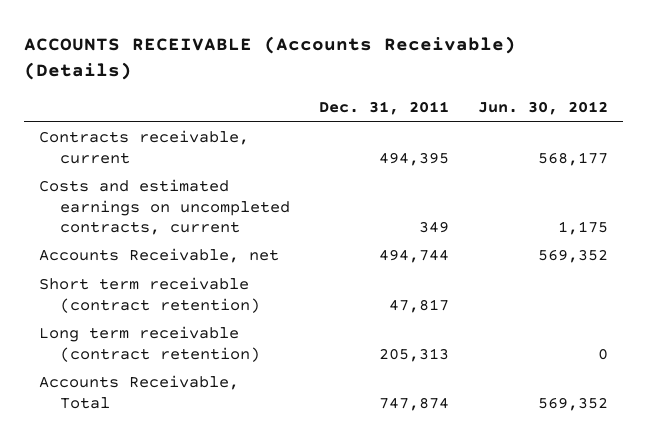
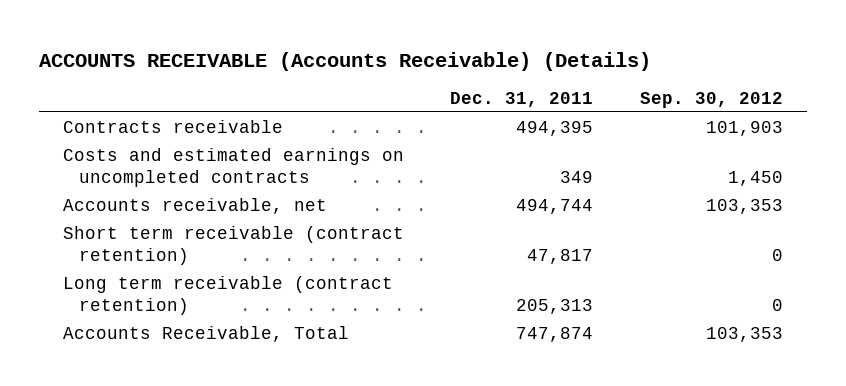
- | Dec. 31, 2011 | Jun. 30, 2012
+ | Dec. 31, 2011 | Sep. 30, 2012
- Contracts receivable, current | 494,395 | 568,177
- Costs and estimated earnings on uncompleted contracts, current | 349 | 1,175
- Accounts Receivable, net | 494,744 | 569,352
+ Contracts receivable | 494,395 | 101,903
+ Costs and estimated earnings on uncompleted contracts | 349 | 1,450
+ Accounts receivable, net | 494,744 | 103,353

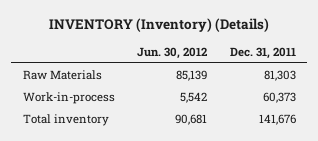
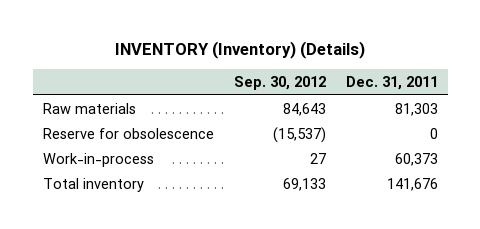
- | Jun. 30, 2012 | Dec. 31, 2011
+ | Sep. 30, 2012 | Dec. 31, 2011
- Raw Materials | 85,139 | 81,303
+ Raw materials | 84,643 | 81,303
+ Reserve for obsolescence | (15,537) | 0

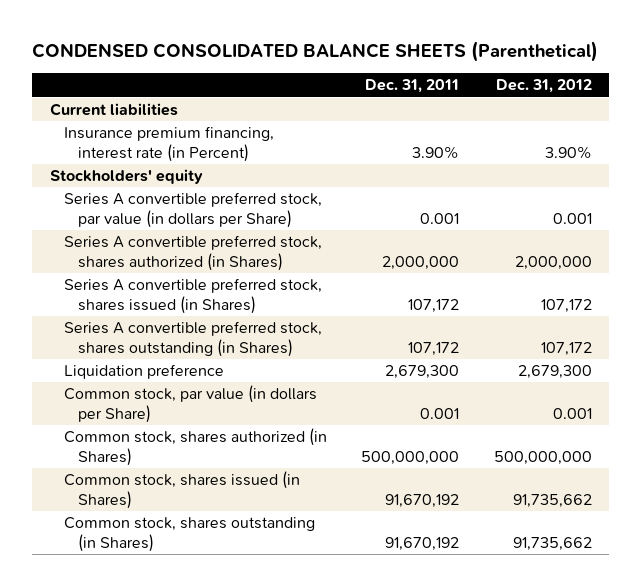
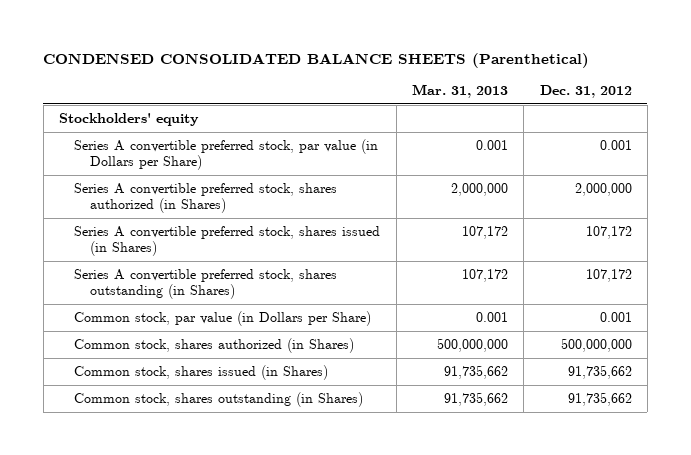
- | Dec. 31, 2011 | Dec. 31, 2012
+ | Mar. 31, 2013 | Dec. 31, 2012
- Current liabilities
- Insurance premium financing, interest rate (in Percent) | 3.90% | 3.90%
- Series A convertible preferred stock, par value (in dollars per Share) | 0.001 | 0.001
+ Series A convertible preferred stock, par value (in Dollars per Share) | 0.001 | 0.001
- Liquidation preference | 2,679,300 | 2,679,300
- Common stock, par value (in dollars per Share) | 0.001 | 0.001
+ Common stock, par value (in Dollars per Share) | 0.001 | 0.001

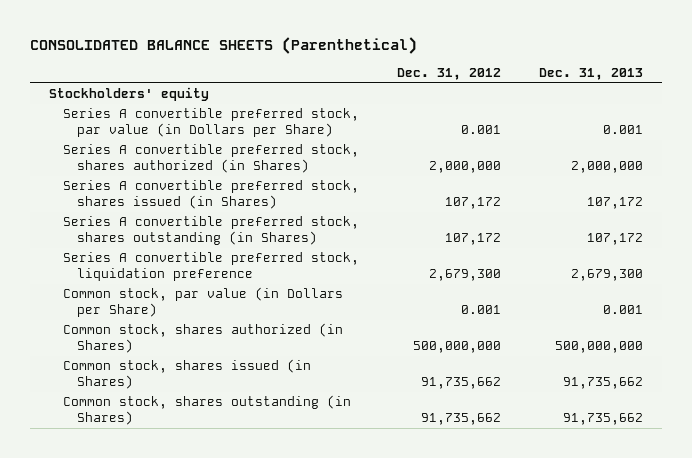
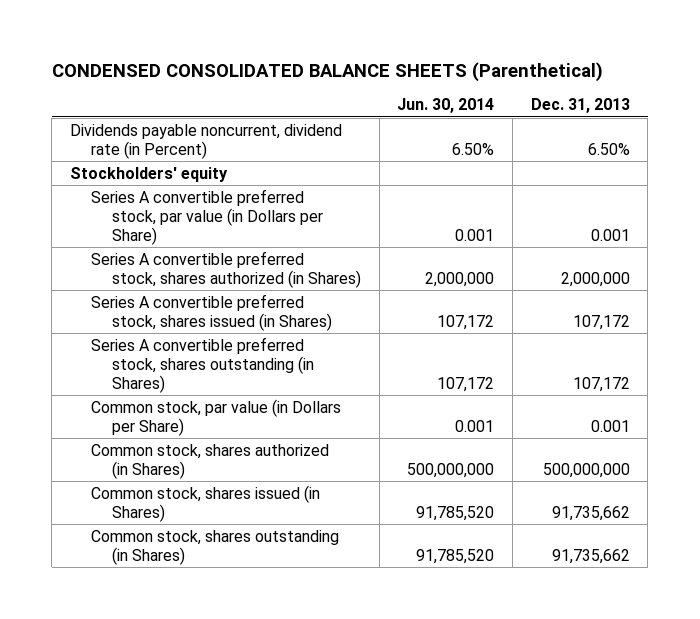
- CONSOLIDATED BALANCE SHEETS (Parenthetical)
+ CONDENSED CONSOLIDATED BALANCE SHEETS (Parenthetical)
- | Dec. 31, 2012 | Dec. 31, 2013
+ | Jun. 30, 2014 | Dec. 31, 2013
+ Dividends payable noncurrent, dividend rate (in Percent) | 6.50% | 6.50%
- Series A convertible preferred stock, liquidation preference | 2,679,300 | 2,679,300

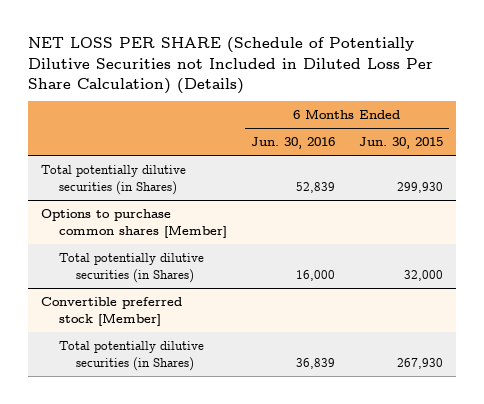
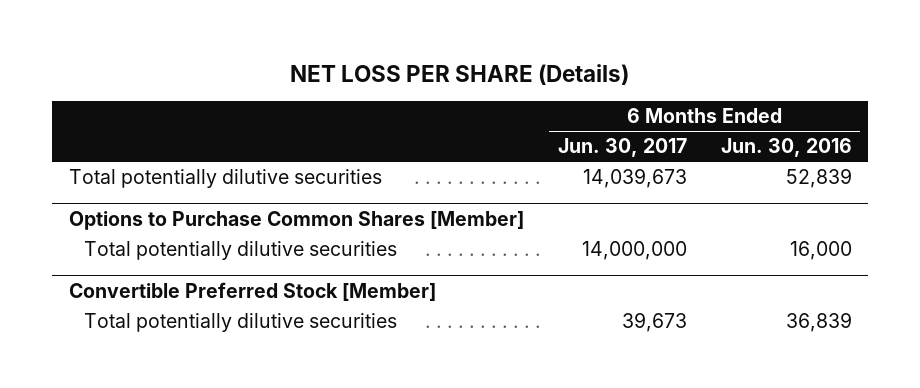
- NET LOSS PER SHARE (Schedule of Potentially Dilutive Securities not Included in Diluted Loss Per Share Calculation) (Details)
+ NET LOSS PER SHARE (Details)
- | 6 Months Ended Jun. 30, 2016 | 6 Months Ended Jun. 30, 2015
+ | 6 Months Ended Jun. 30, 2017 | 6 Months Ended Jun. 30, 2016
- Total potentially dilutive securities (in Shares) | 52,839 | 299,930
- Options to purchase common shares [Member]
- Total potentially dilutive securities (in Shares) | 16,000 | 32,000
- Convertible preferred stock [Member]
- Total potentially dilutive securities (in Shares) | 36,839 | 267,930
+ Total potentially dilutive securities | 14,039,673 | 52,839
+ Options to Purchase Common Shares [Member]
+ Total potentially dilutive securities | 14,000,000 | 16,000
+ Convertible Preferred Stock [Member]
+ Total potentially dilutive securities | 39,673 | 36,839

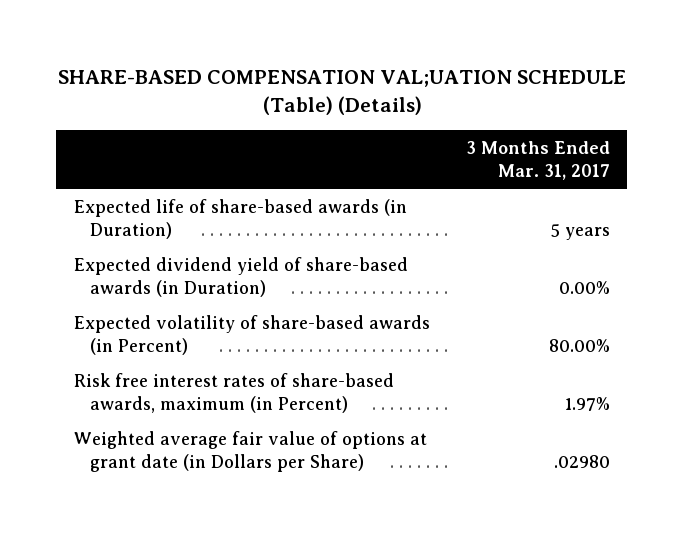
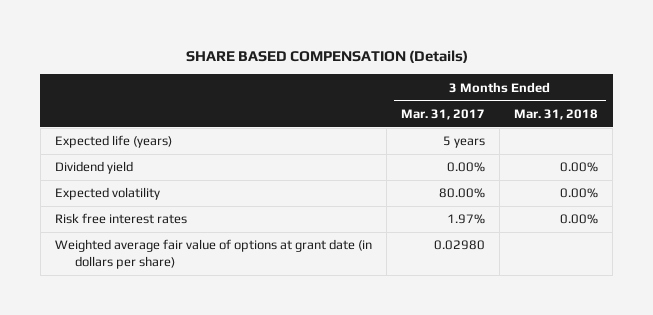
- SHARE-BASED COMPENSATION VAL;UATION SCHEDULE (Table) (Details)
+ SHARE BASED COMPENSATION (Details)
- | 3 Months Ended Mar. 31, 2017
+ | 3 Months Ended Mar. 31, 2017 | 3 Months Ended Mar. 31, 2018
- Expected life of share-based awards (in Duration) | 5 years
- Expected dividend yield of share-based awards (in Duration) | 0.00%
- Expected volatility of share-based awards (in Percent) | 80.00%
- Risk free interest rates of share-based awards, maximum (in Percent) | 1.97%
- Weighted average fair value of options at grant date (in Dollars per Share) | .02980
+ Expected life (years) | 5 years |
+ Dividend yield | 0.00% | 0.00%
+ Expected volatility | 80.00% | 0.00%
+ Risk free interest rates | 1.97% | 0.00%
+ Weighted average fair value of options at grant date (in dollars per share) | 0.02980 |

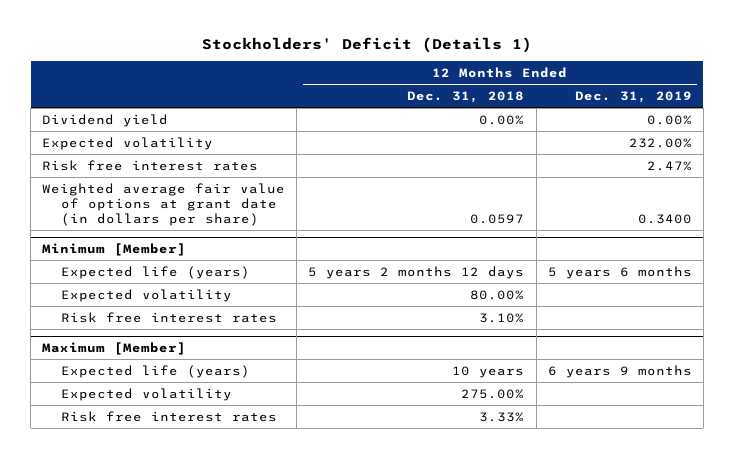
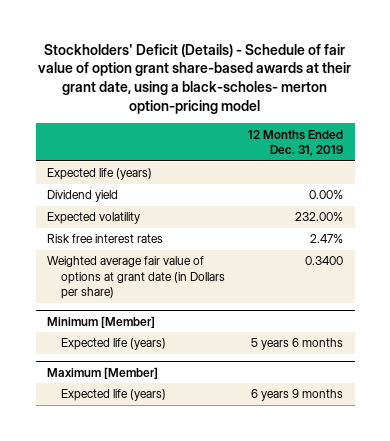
- Stockholders' Deficit (Details 1)
+ Stockholders' Deficit (Details) - Schedule of fair value of option grant share-based awards at their grant date, using a black-scholes- merton option-pricing model
- | 12 Months Ended Dec. 31, 2018 | 12 Months Ended Dec. 31, 2019
+ | 12 Months Ended Dec. 31, 2019
+ Expected life (years)
- Weighted average fair value of options at grant date (in dollars per share) | 0.0597 | 0.3400
+ Weighted average fair value of options at grant date (in Dollars per share) | 0.3400
@ Minimum [Member]
- Expected volatility | 80.00% |
- Risk free interest rates | 3.10% |
@ Maximum [Member]
- Expected volatility | 275.00% |
- Risk free interest rates | 3.33% |

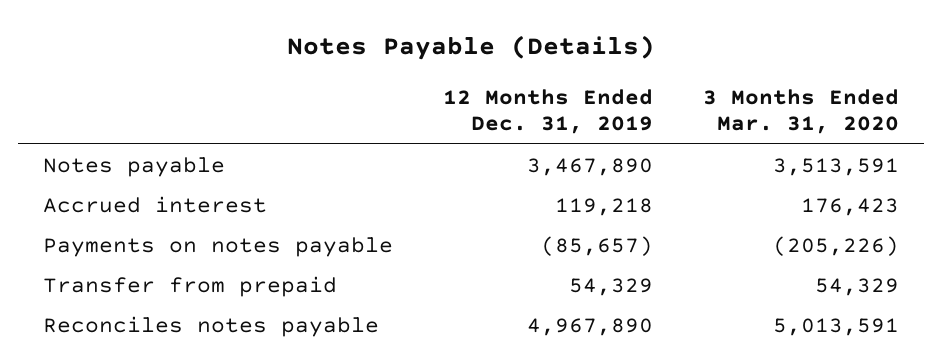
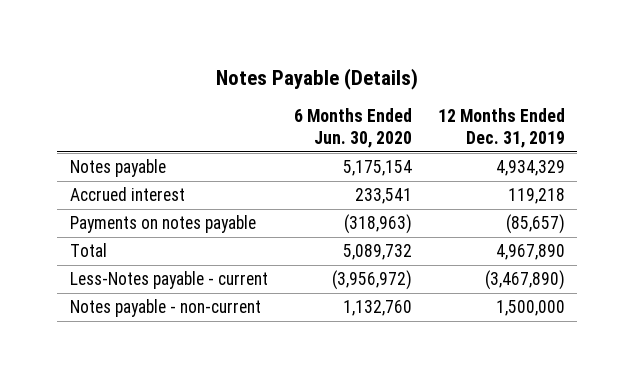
- | 12 Months Ended Dec. 31, 2019 | 3 Months Ended Mar. 31, 2020
+ | 6 Months Ended Jun. 30, 2020 | 12 Months Ended Dec. 31, 2019
- Notes payable | 3,467,890 | 3,513,591
+ Notes payable | 5,175,154 | 4,934,329
- Transfer from prepaid | 54,329 | 54,329
- Reconciles notes payable | 4,967,890 | 5,013,591
+ Total | 5,089,732 | 4,967,890
+ Less-Notes payable - current | (3,956,972) | (3,467,890)
+ Notes payable - non-current | 1,132,760 | 1,500,000

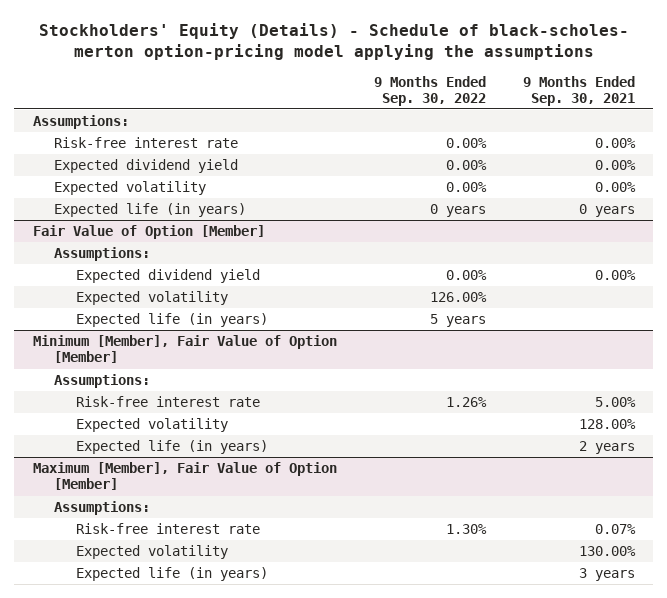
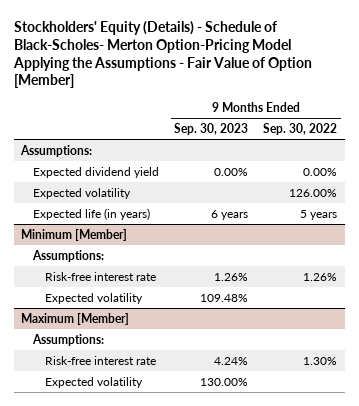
- Stockholders' Equity (Details) - Schedule of black-scholes- merton option-pricing model applying the assumptions
+ Stockholders' Equity (Details) - Schedule of Black-Scholes- Merton Option-Pricing Model Applying the Assumptions - Fair Value of Option [Member]
- | 9 Months Ended Sep. 30, 2022 | 9 Months Ended Sep. 30, 2021
+ | 9 Months Ended Sep. 30, 2023 | 9 Months Ended Sep. 30, 2022
- Risk-free interest rate | 0.00% | 0.00%
- Expected volatility | 0.00% | 0.00%
- Expected life (in years) | 0 years | 0 years
- Fair Value of Option [Member]
- Assumptions:
- Expected dividend yield | 0.00% | 0.00%
- Minimum [Member], Fair Value of Option [Member]
+ Minimum [Member]
- Expected life (in years) | | 2 years
- Maximum [Member], Fair Value of Option [Member]
+ Maximum [Member]
- Expected life (in years) | | 3 years

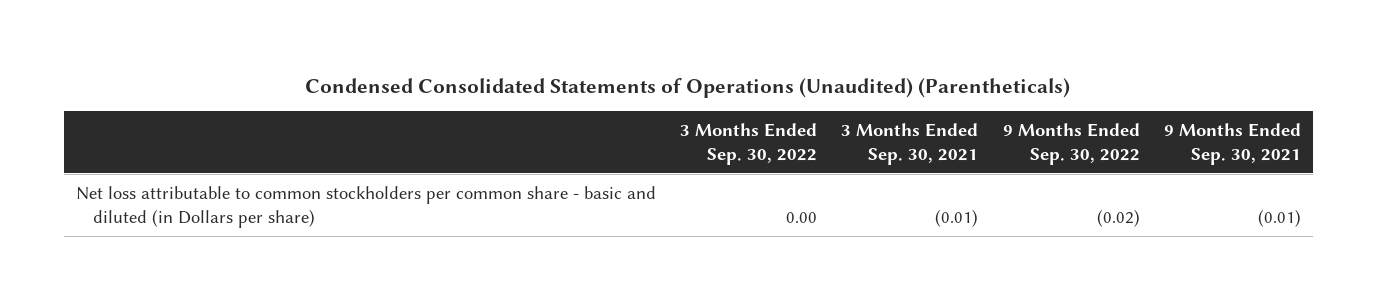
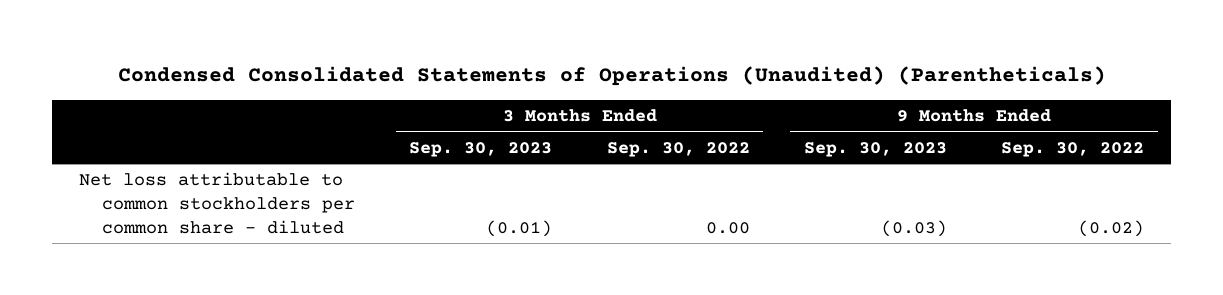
- | 3 Months Ended Sep. 30, 2022 | 3 Months Ended Sep. 30, 2021 | 9 Months Ended Sep. 30, 2022 | 9 Months Ended Sep. 30, 2021
+ | 3 Months Ended Sep. 30, 2023 | 3 Months Ended Sep. 30, 2022 | 9 Months Ended Sep. 30, 2023 | 9 Months Ended Sep. 30, 2022
- Net loss attributable to common stockholders per common share - basic and diluted (in Dollars per share) | 0.00 | (0.01) | (0.02) | (0.01)
+ Net loss attributable to common stockholders per common share - diluted | (0.01) | 0.00 | (0.03) | (0.02)

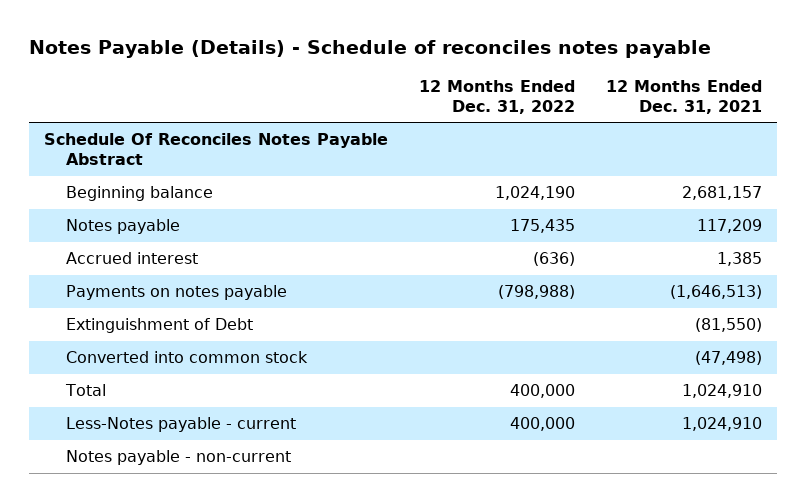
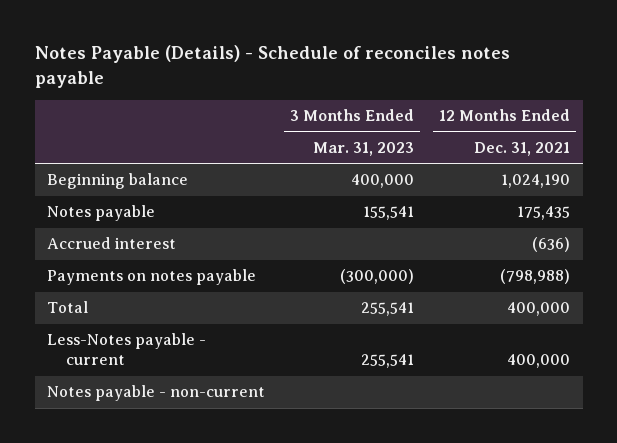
- | 12 Months Ended Dec. 31, 2022 | 12 Months Ended Dec. 31, 2021
+ | 3 Months Ended Mar. 31, 2023 | 12 Months Ended Dec. 31, 2021
- Schedule Of Reconciles Notes Payable Abstract
- Beginning balance | 1,024,190 | 2,681,157
- Notes payable | 175,435 | 117,209
- Accrued interest | (636) | 1,385
- Payments on notes payable | (798,988) | (1,646,513)
- Extinguishment of Debt | | (81,550)
- Converted into common stock | | (47,498)
- Total | 400,000 | 1,024,910
- Less-Notes payable - current | 400,000 | 1,024,910
+ Beginning balance | 400,000 | 1,024,190
+ Notes payable | 155,541 | 175,435
+ Accrued interest | | (636)
+ Payments on notes payable | (300,000) | (798,988)
+ Total | 255,541 | 400,000
+ Less-Notes payable - current | 255,541 | 400,000

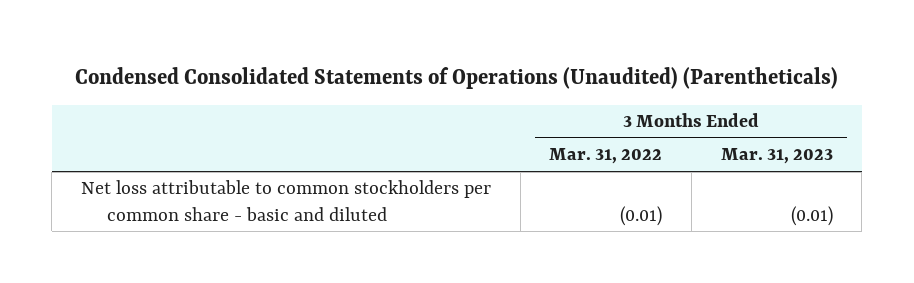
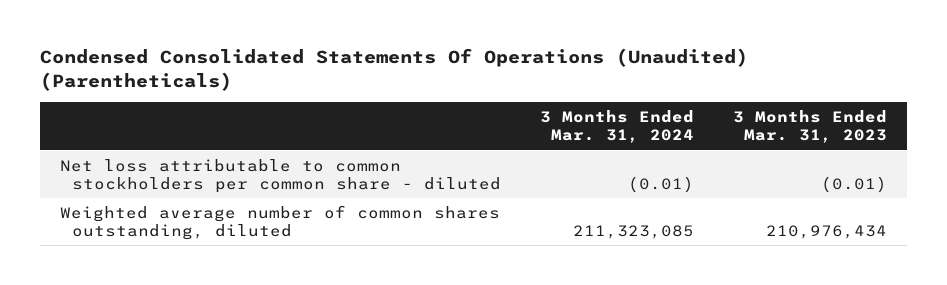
- Condensed Consolidated Statements of Operations (Unaudited) (Parentheticals)
+ Condensed Consolidated Statements Of Operations (Unaudited) (Parentheticals)
- | 3 Months Ended Mar. 31, 2022 | 3 Months Ended Mar. 31, 2023
+ | 3 Months Ended Mar. 31, 2024 | 3 Months Ended Mar. 31, 2023
- Net loss attributable to common stockholders per common share - basic and diluted | (0.01) | (0.01)
+ Net loss attributable to common stockholders per common share - diluted | (0.01) | (0.01)
+ Weighted average number of common shares outstanding, diluted | 211,323,085 | 210,976,434

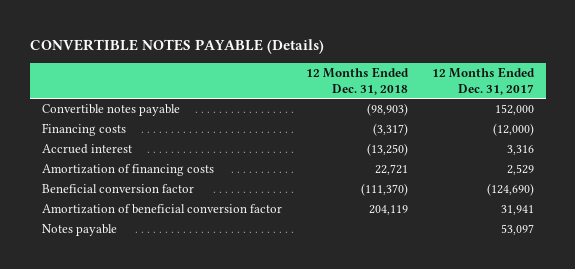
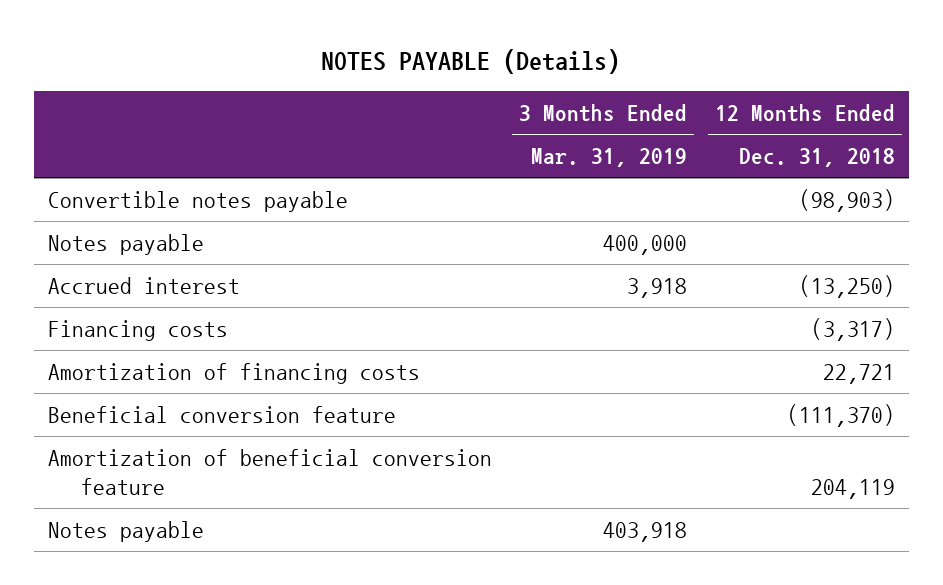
- CONVERTIBLE NOTES PAYABLE (Details)
+ NOTES PAYABLE (Details)
- | 12 Months Ended Dec. 31, 2018 | 12 Months Ended Dec. 31, 2017
+ | 3 Months Ended Mar. 31, 2019 | 12 Months Ended Dec. 31, 2018
+ Notes payable | 400,000 |
moved down: Financing costs | | (3,317)
- Beneficial conversion factor | (111,370) | (124,690)
- Amortization of beneficial conversion factor | 204,119 | 31,941
+ Beneficial conversion feature | | (111,370)
+ Amortization of beneficial conversion feature | | 204,119

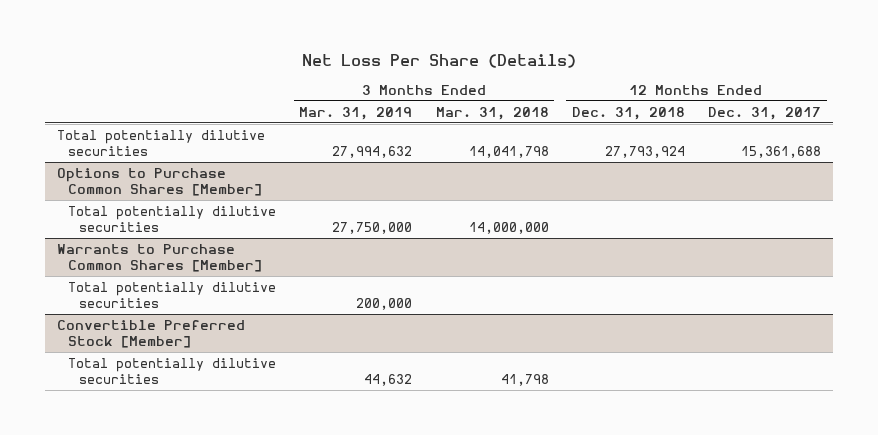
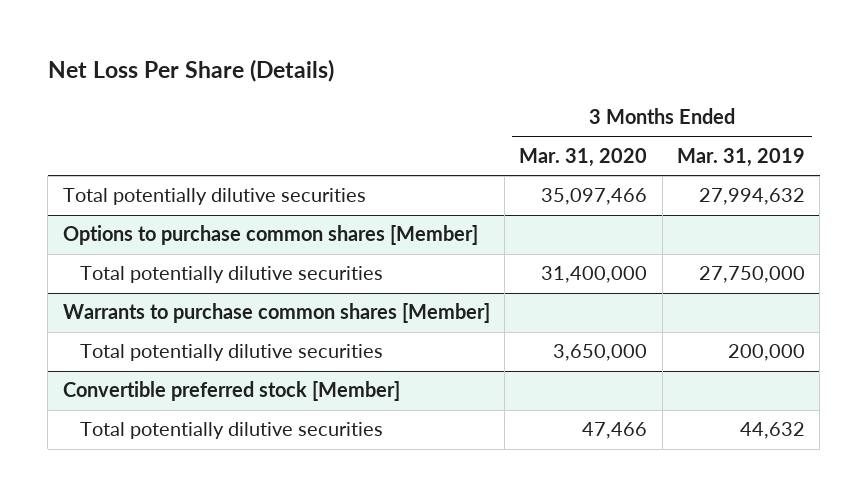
- | 3 Months Ended Mar. 31, 2019 | 3 Months Ended Mar. 31, 2018 | 12 Months Ended Dec. 31, 2018 | 12 Months Ended Dec. 31, 2017
+ | 3 Months Ended Mar. 31, 2020 | 3 Months Ended Mar. 31, 2019
- Options to Purchase Common Shares [Member]
+ Options to purchase common shares [Member]
- Warrants to Purchase Common Shares [Member]
+ Warrants to purchase common shares [Member]
- Convertible Preferred Stock [Member]
+ Convertible preferred stock [Member]

